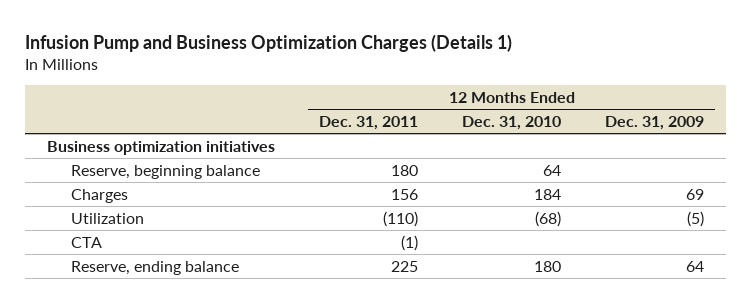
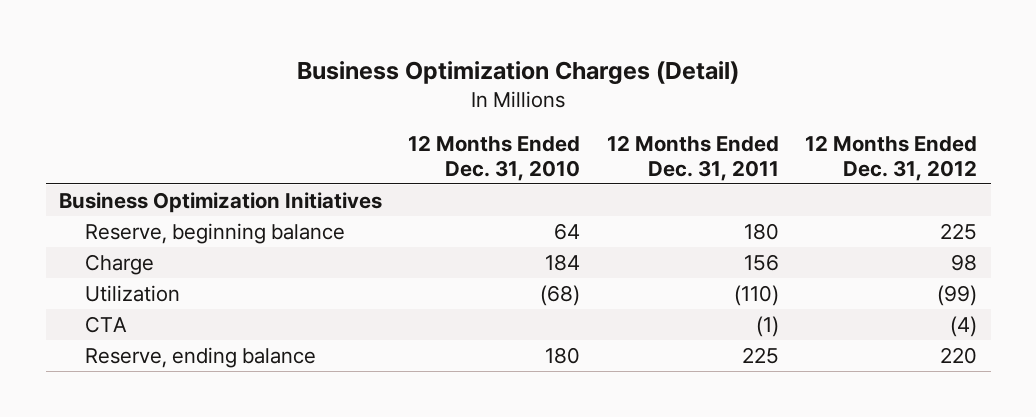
- Infusion Pump and Business Optimization Charges (Details 1)
+ Business Optimization Charges (Detail)
- | 12 Months Ended Dec. 31, 2011 | 12 Months Ended Dec. 31, 2010 | 12 Months Ended Dec. 31, 2009
+ | 12 Months Ended Dec. 31, 2010 | 12 Months Ended Dec. 31, 2011 | 12 Months Ended Dec. 31, 2012
- Business optimization initiatives
+ Business Optimization Initiatives
- Charges | 156 | 184 | 69
+ Charge | 184 | 156 | 98

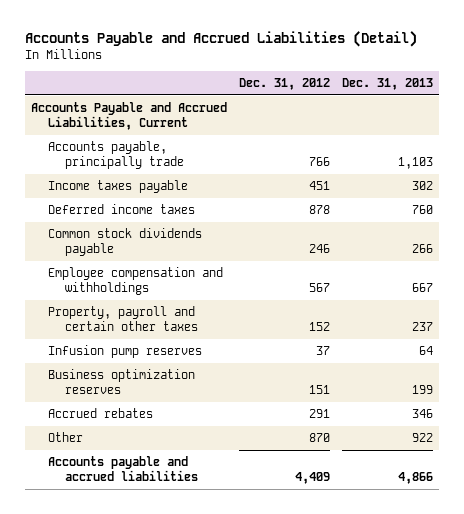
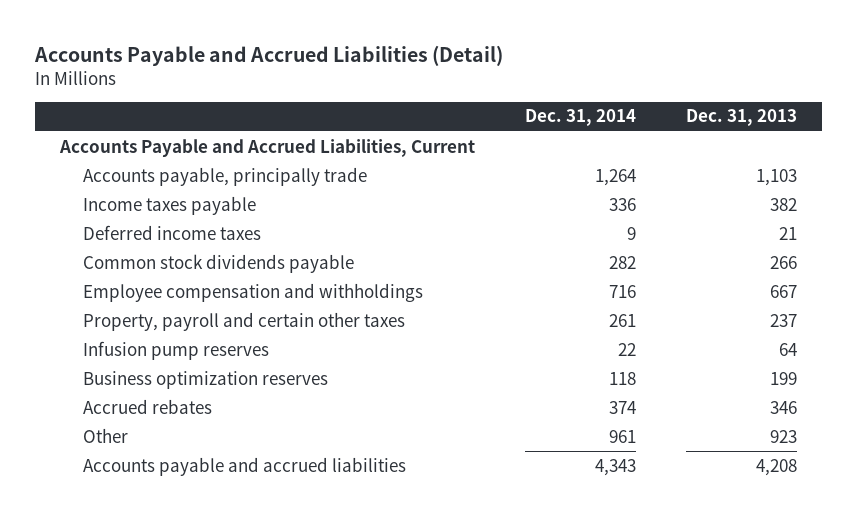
- | Dec. 31, 2012 | Dec. 31, 2013
+ | Dec. 31, 2014 | Dec. 31, 2013
- Income taxes payable | 451 | 302
- Deferred income taxes | 878 | 760
+ Income taxes payable | 336 | 382
+ Deferred income taxes | 9 | 21
- Other | 870 | 922
- Accounts payable and accrued liabilities | 4,409 | 4,866
+ Other | 961 | 923
+ Accounts payable and accrued liabilities | 4,343 | 4,208

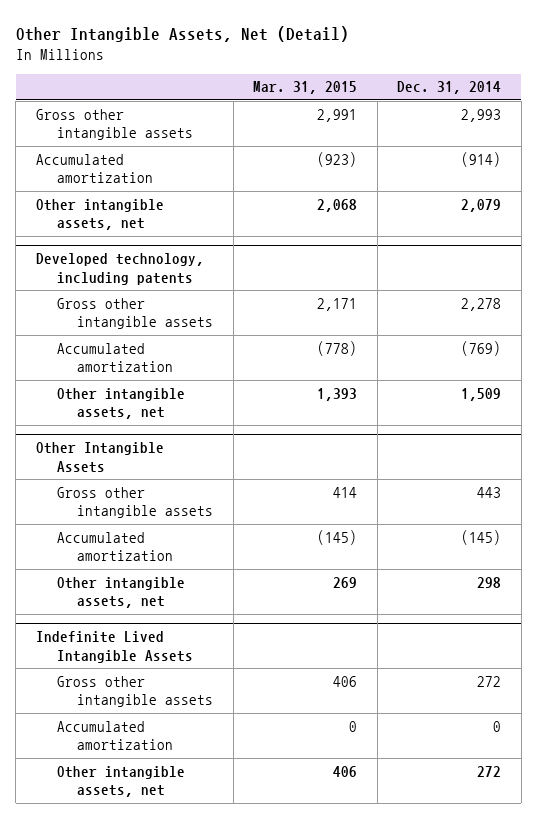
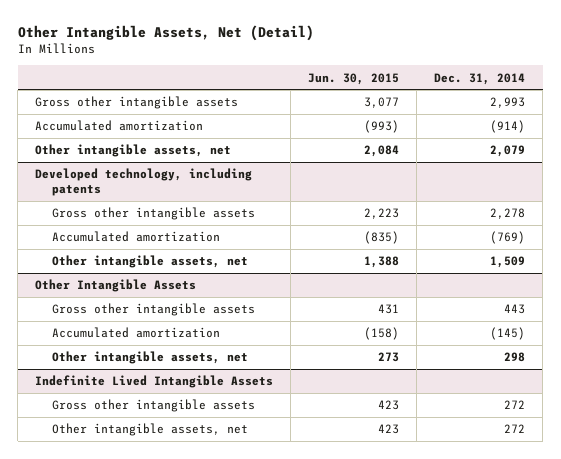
- | Mar. 31, 2015 | Dec. 31, 2014
+ | Jun. 30, 2015 | Dec. 31, 2014
@ Indefinite Lived Intangible Assets
- Accumulated amortization | 0 | 0

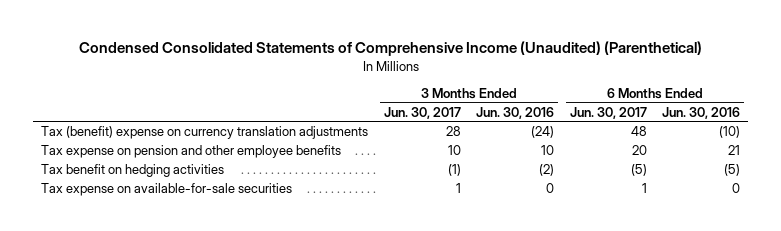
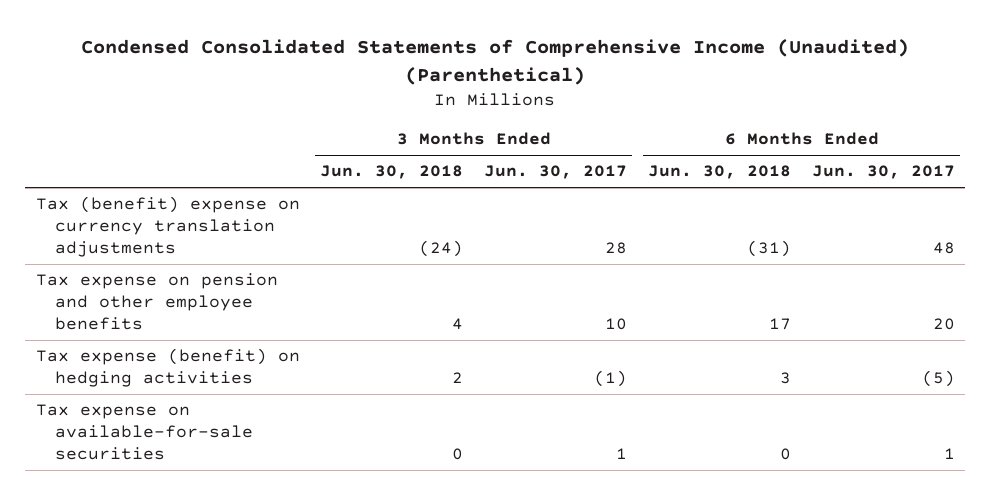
- | 3 Months Ended Jun. 30, 2017 | 3 Months Ended Jun. 30, 2016 | 6 Months Ended Jun. 30, 2017 | 6 Months Ended Jun. 30, 2016
+ | 3 Months Ended Jun. 30, 2018 | 3 Months Ended Jun. 30, 2017 | 6 Months Ended Jun. 30, 2018 | 6 Months Ended Jun. 30, 2017
- Tax benefit on hedging activities | (1) | (2) | (5) | (5)
+ Tax expense (benefit) on hedging activities | 2 | (1) | 3 | (5)

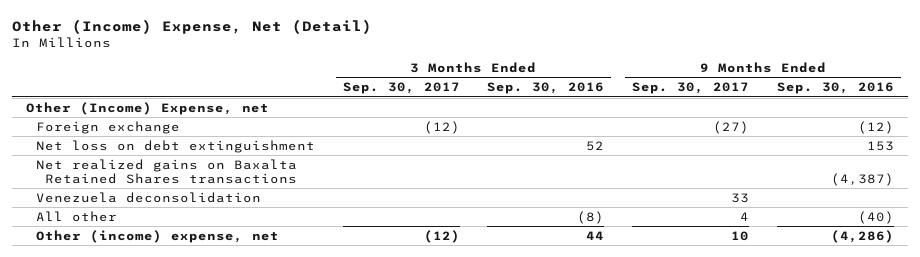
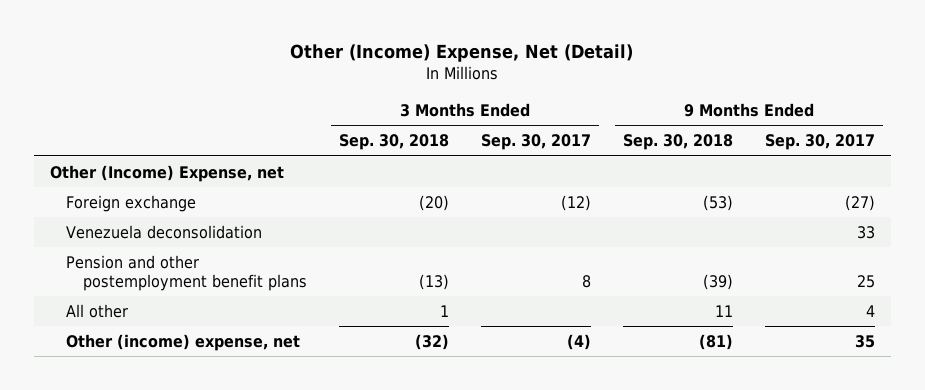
- | 3 Months Ended Sep. 30, 2017 | 3 Months Ended Sep. 30, 2016 | 9 Months Ended Sep. 30, 2017 | 9 Months Ended Sep. 30, 2016
+ | 3 Months Ended Sep. 30, 2018 | 3 Months Ended Sep. 30, 2017 | 9 Months Ended Sep. 30, 2018 | 9 Months Ended Sep. 30, 2017
- Net loss on debt extinguishment | | 52 | | 153
- Net realized gains on Baxalta Retained Shares transactions | | | | (4,387)
+ Pension and other postemployment benefit plans | (13) | 8 | (39) | 25
- Other (income) expense, net | (12) | 44 | 10 | (4,286)
+ Other (income) expense, net | (32) | (4) | (81) | 35

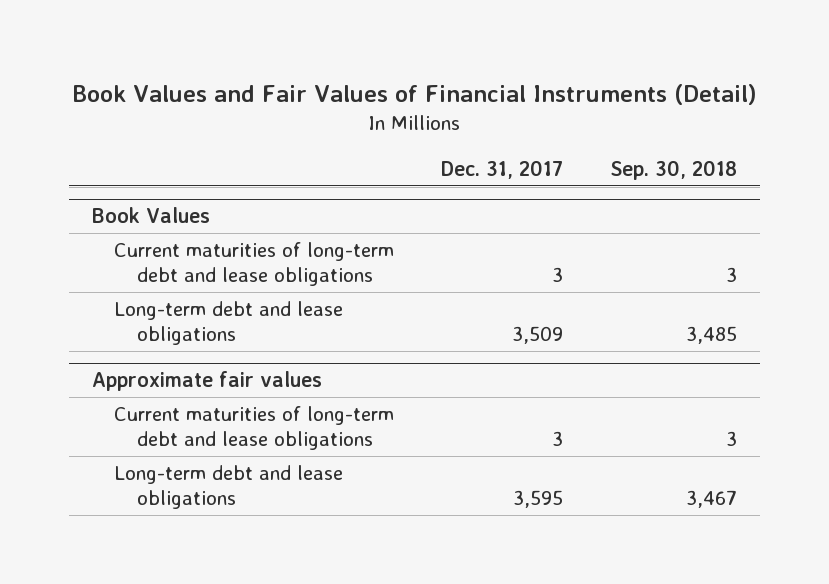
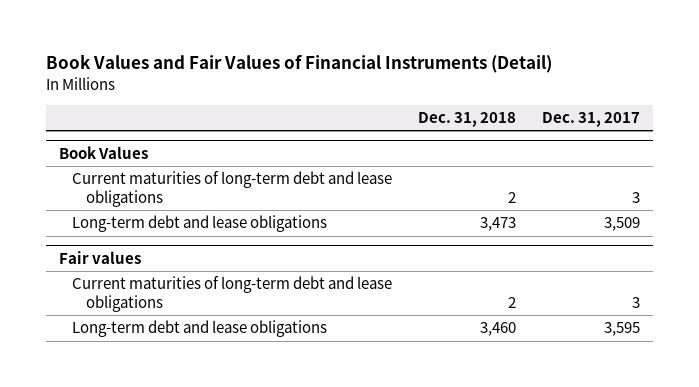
- | Dec. 31, 2017 | Sep. 30, 2018
+ | Dec. 31, 2018 | Dec. 31, 2017
- Approximate fair values
+ Fair values

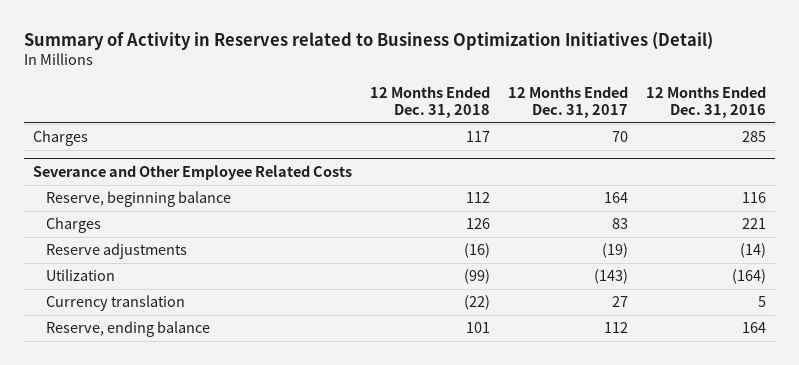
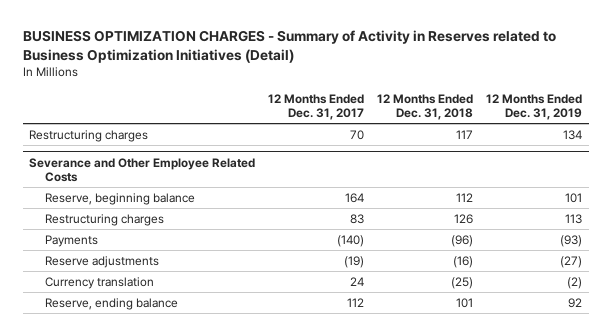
- Summary of Activity in Reserves related to Business Optimization Initiatives (Detail)
+ BUSINESS OPTIMIZATION CHARGES - Summary of Activity in Reserves related to Business Optimization Initiatives (Detail)
- | 12 Months Ended Dec. 31, 2018 | 12 Months Ended Dec. 31, 2017 | 12 Months Ended Dec. 31, 2016
+ | 12 Months Ended Dec. 31, 2017 | 12 Months Ended Dec. 31, 2018 | 12 Months Ended Dec. 31, 2019
- Charges | 117 | 70 | 285
+ Restructuring charges | 70 | 117 | 134
@ Severance and Other Employee Related Costs
- Charges | 126 | 83 | 221
+ Restructuring charges | 83 | 126 | 113
+ Payments | (140) | (96) | (93)
- Utilization | (99) | (143) | (164)
- Currency translation | (22) | 27 | 5
+ Currency translation | 24 | (25) | (2)

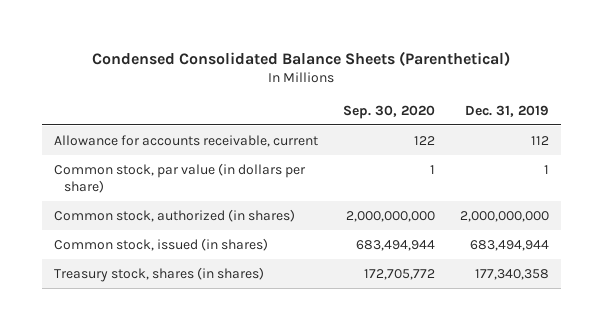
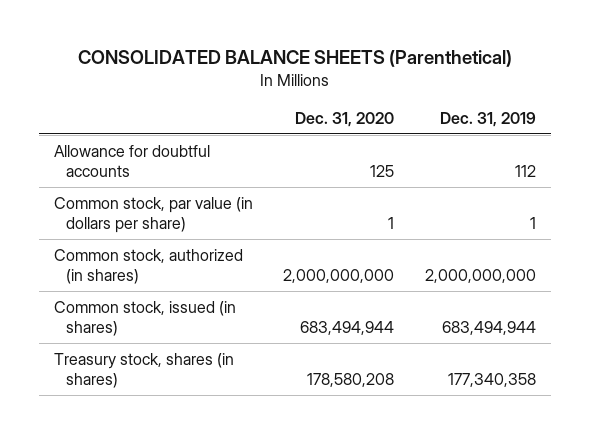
- Condensed Consolidated Balance Sheets (Parenthetical)
+ CONSOLIDATED BALANCE SHEETS (Parenthetical)
- | Sep. 30, 2020 | Dec. 31, 2019
+ | Dec. 31, 2020 | Dec. 31, 2019
- Allowance for accounts receivable, current | 122 | 112
+ Allowance for doubtful accounts | 125 | 112

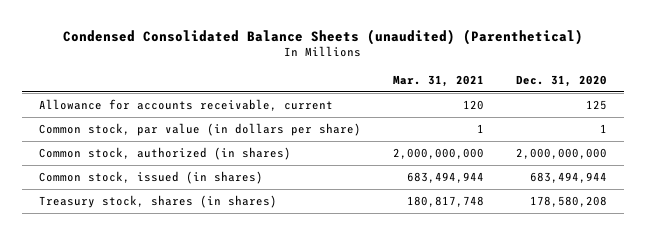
- CONSOLIDATED BALANCE SHEETS (Parenthetical)
+ Condensed Consolidated Balance Sheets (unaudited) (Parenthetical)
- | Dec. 31, 2020 | Dec. 31, 2019
+ | Mar. 31, 2021 | Dec. 31, 2020
- Allowance for doubtful accounts | 125 | 112
+ Allowance for accounts receivable, current | 120 | 125

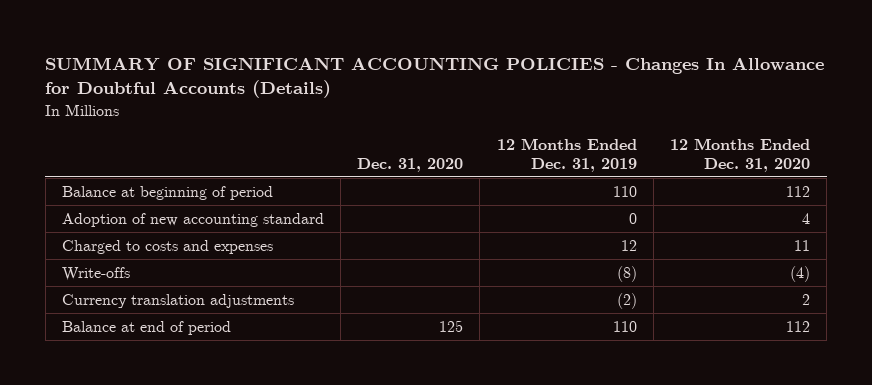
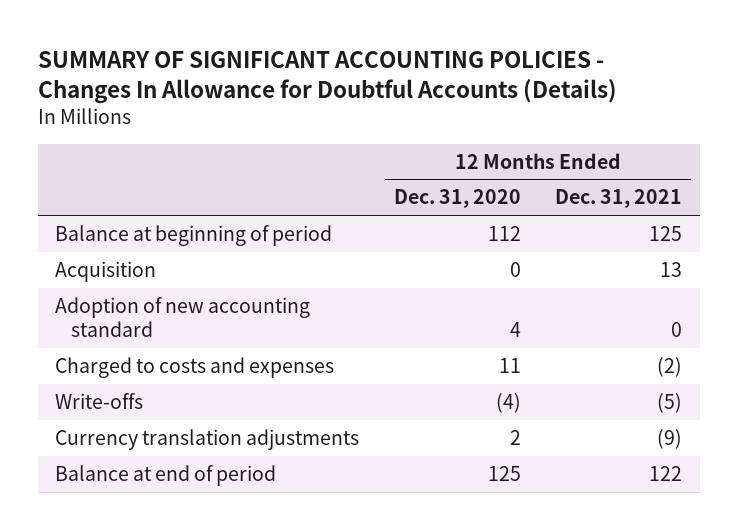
- | Dec. 31, 2020 | 12 Months Ended Dec. 31, 2019 | 12 Months Ended Dec. 31, 2020
+ | 12 Months Ended Dec. 31, 2020 | 12 Months Ended Dec. 31, 2021
+ Acquisition | 0 | 13
- Balance at end of period | 125 | 110 | 112
+ Balance at end of period | 125 | 122

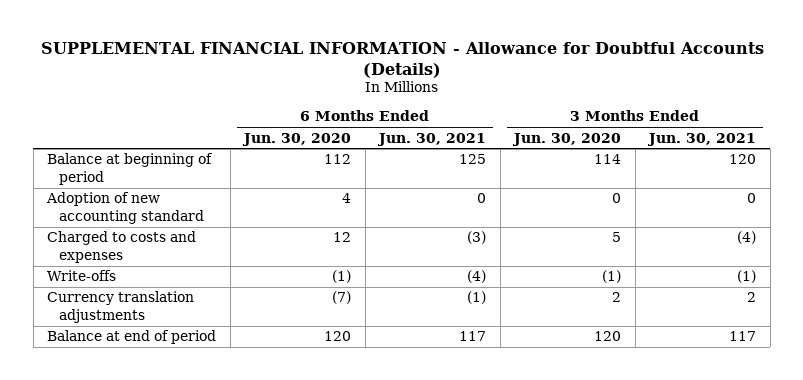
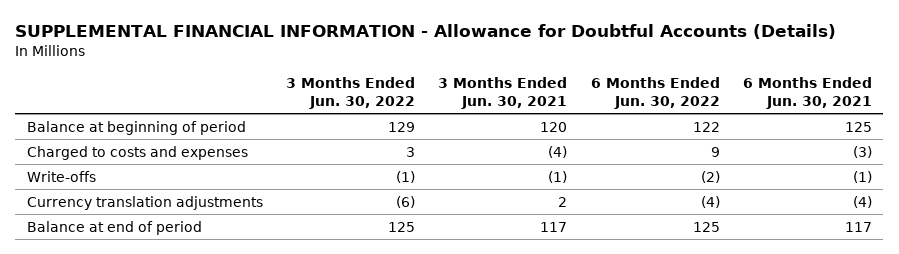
- | 6 Months Ended Jun. 30, 2020 | 6 Months Ended Jun. 30, 2021 | 3 Months Ended Jun. 30, 2020 | 3 Months Ended Jun. 30, 2021
+ | 3 Months Ended Jun. 30, 2022 | 3 Months Ended Jun. 30, 2021 | 6 Months Ended Jun. 30, 2022 | 6 Months Ended Jun. 30, 2021
- Adoption of new accounting standard | 4 | 0 | 0 | 0
- Write-offs | (1) | (4) | (1) | (1)
- Currency translation adjustments | (7) | (1) | 2 | 2
+ Write-offs | (1) | (1) | (2) | (1)
+ Currency translation adjustments | (6) | 2 | (4) | (4)

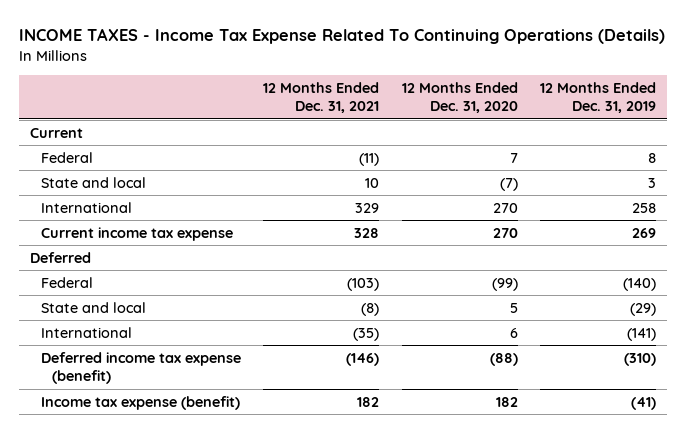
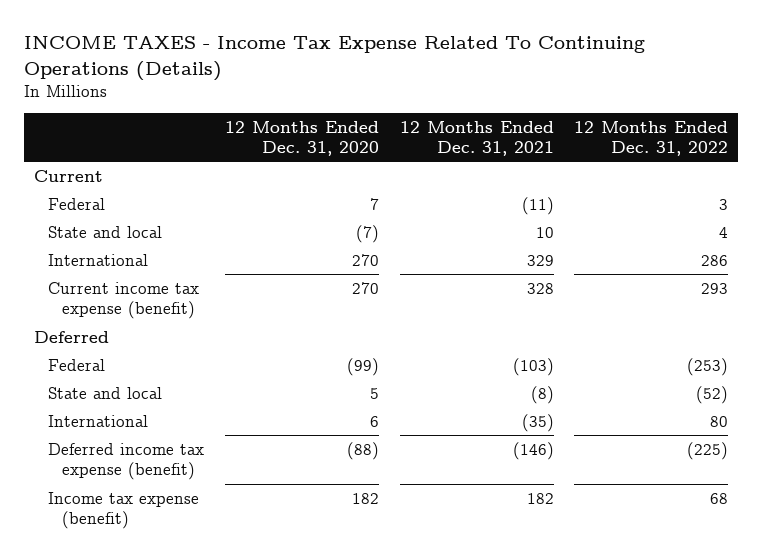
- | 12 Months Ended Dec. 31, 2021 | 12 Months Ended Dec. 31, 2020 | 12 Months Ended Dec. 31, 2019
+ | 12 Months Ended Dec. 31, 2020 | 12 Months Ended Dec. 31, 2021 | 12 Months Ended Dec. 31, 2022
- Current income tax expense | 328 | 270 | 269
+ Current income tax expense (benefit) | 270 | 328 | 293

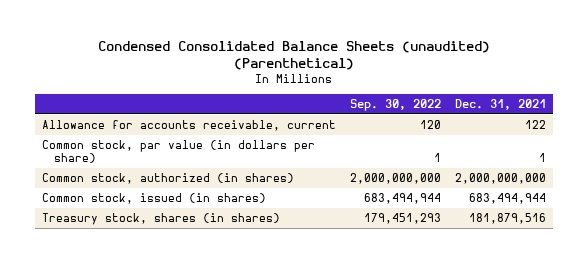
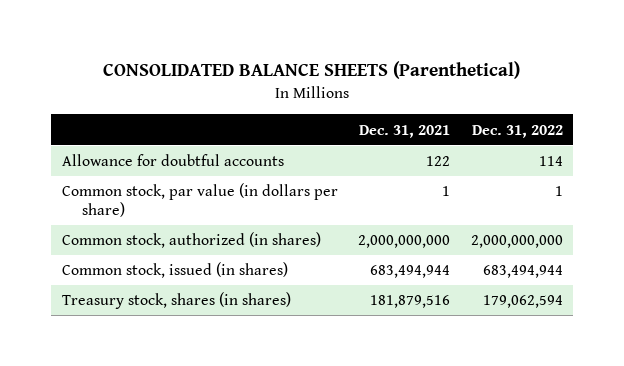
- Condensed Consolidated Balance Sheets (unaudited) (Parenthetical)
+ CONSOLIDATED BALANCE SHEETS (Parenthetical)
- | Sep. 30, 2022 | Dec. 31, 2021
+ | Dec. 31, 2021 | Dec. 31, 2022
- Allowance for accounts receivable, current | 120 | 122
+ Allowance for doubtful accounts | 122 | 114

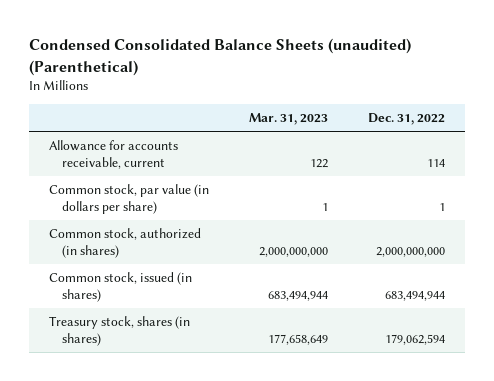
- CONSOLIDATED BALANCE SHEETS (Parenthetical)
+ Condensed Consolidated Balance Sheets (unaudited) (Parenthetical)
- | Dec. 31, 2021 | Dec. 31, 2022
+ | Mar. 31, 2023 | Dec. 31, 2022
- Allowance for doubtful accounts | 122 | 114
+ Allowance for accounts receivable, current | 122 | 114

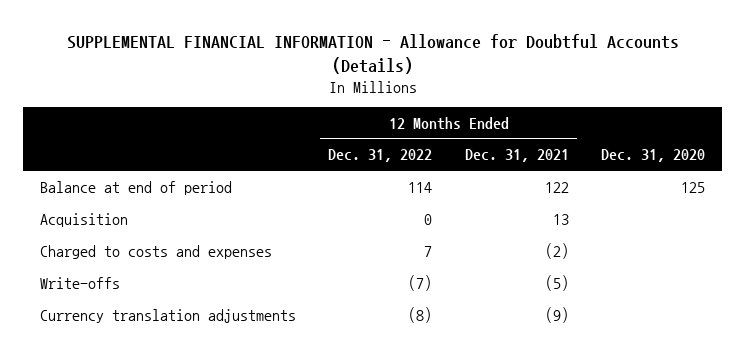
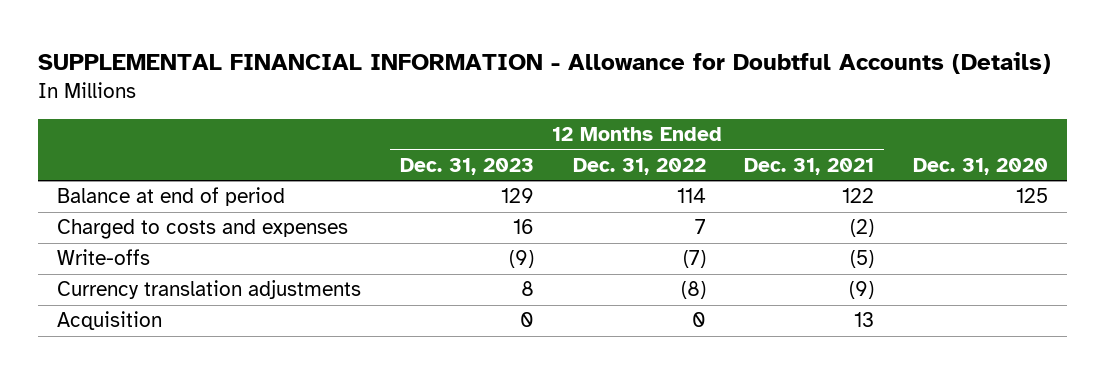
- | 12 Months Ended Dec. 31, 2022 | 12 Months Ended Dec. 31, 2021 | Dec. 31, 2020
+ | 12 Months Ended Dec. 31, 2023 | 12 Months Ended Dec. 31, 2022 | 12 Months Ended Dec. 31, 2021 | Dec. 31, 2020
moved down: Acquisition | 0 | 0 | 13 |

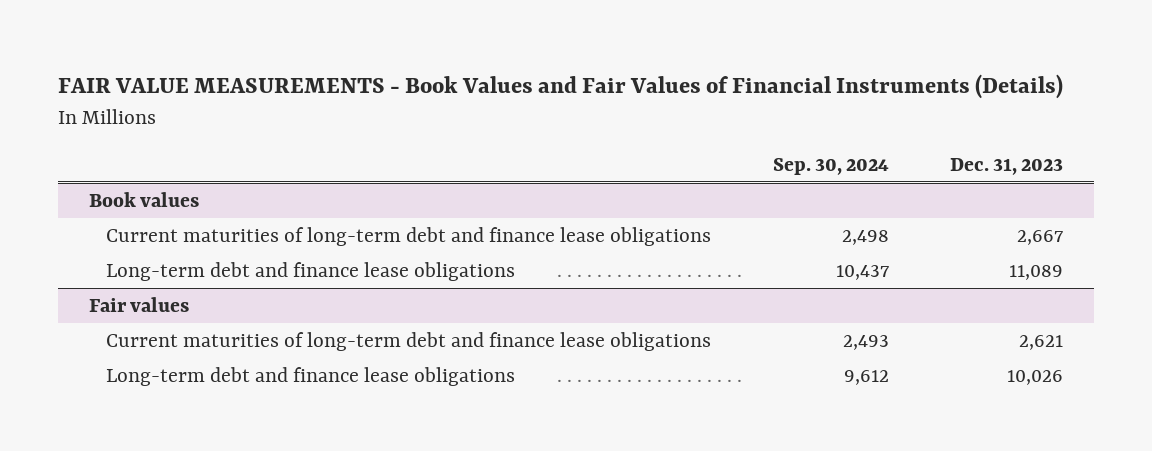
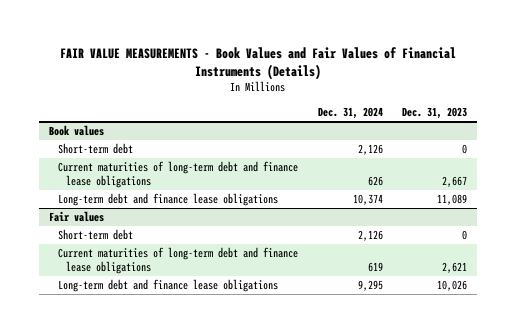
- | Sep. 30, 2024 | Dec. 31, 2023
+ | Dec. 31, 2024 | Dec. 31, 2023
@ Book values
+ Short-term debt | 2,126 | 0
@ Fair values
+ Short-term debt | 2,126 | 0

